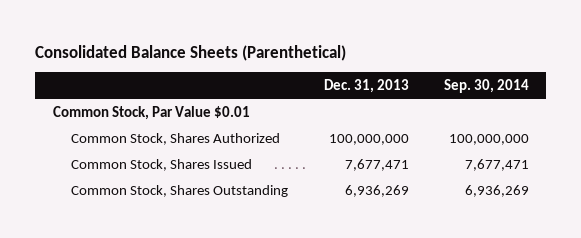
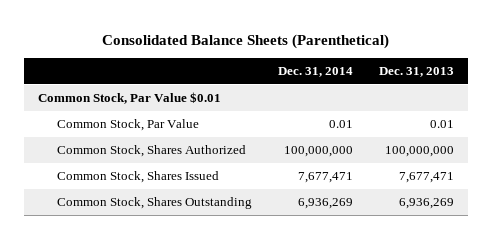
- | Dec. 31, 2013 | Sep. 30, 2014
+ | Dec. 31, 2014 | Dec. 31, 2013
+ Common Stock, Par Value | 0.01 | 0.01

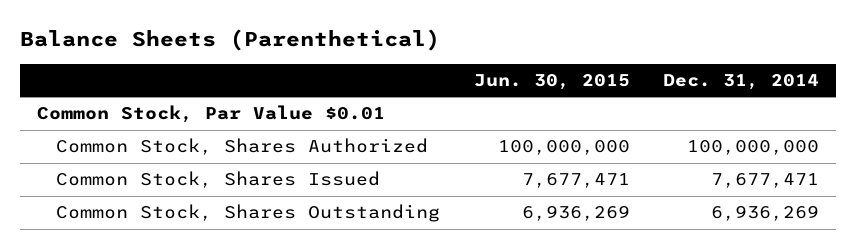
- Consolidated Balance Sheets (Parenthetical)
+ Balance Sheets (Parenthetical)
- | Dec. 31, 2014 | Dec. 31, 2013
+ | Jun. 30, 2015 | Dec. 31, 2014
- Common Stock, Par Value | 0.01 | 0.01

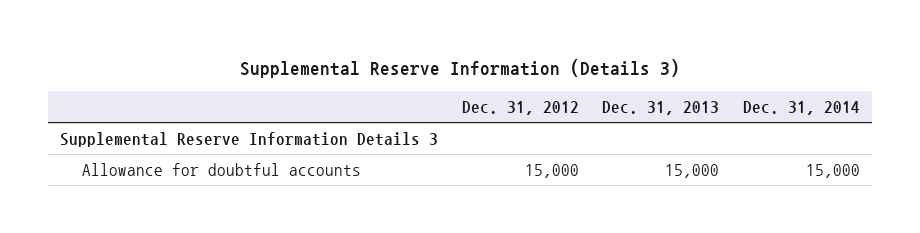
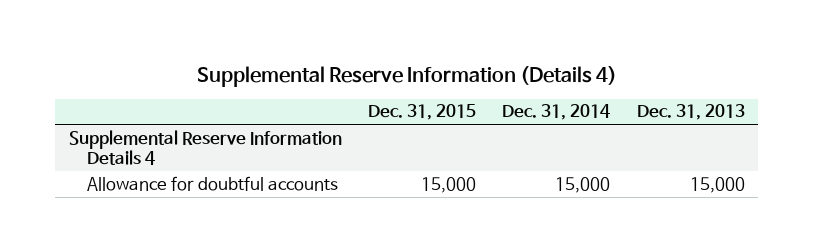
- Supplemental Reserve Information (Details 3)
+ Supplemental Reserve Information (Details 4)
- | Dec. 31, 2012 | Dec. 31, 2013 | Dec. 31, 2014
+ | Dec. 31, 2015 | Dec. 31, 2014 | Dec. 31, 2013
- Supplemental Reserve Information Details 3
+ Supplemental Reserve Information Details 4

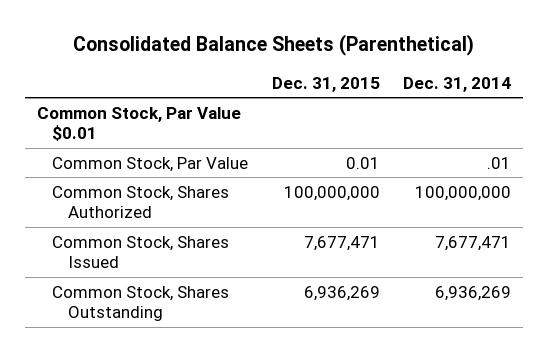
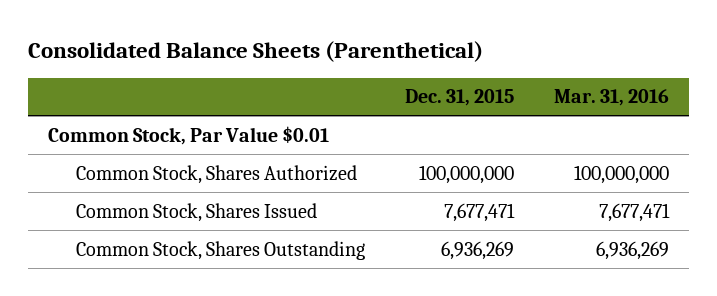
- | Dec. 31, 2015 | Dec. 31, 2014
+ | Dec. 31, 2015 | Mar. 31, 2016
- Common Stock, Par Value | 0.01 | .01

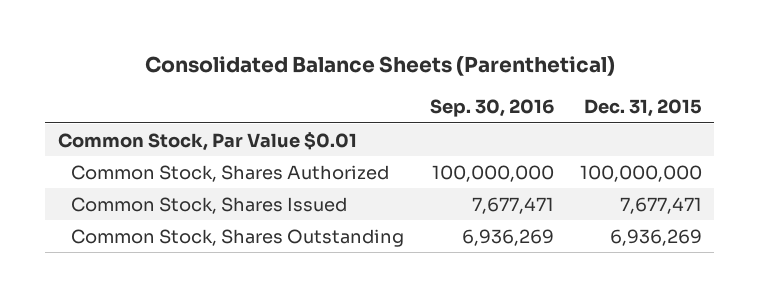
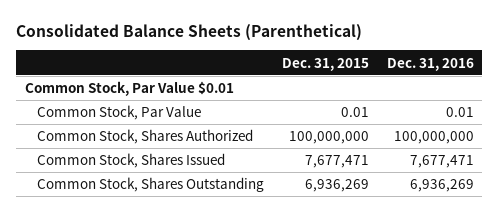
- | Sep. 30, 2016 | Dec. 31, 2015
+ | Dec. 31, 2015 | Dec. 31, 2016
+ Common Stock, Par Value | 0.01 | 0.01

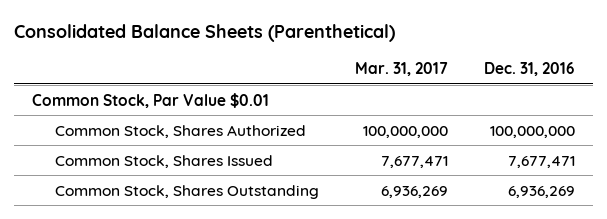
- | Dec. 31, 2015 | Dec. 31, 2016
+ | Mar. 31, 2017 | Dec. 31, 2016
- Common Stock, Par Value | 0.01 | 0.01

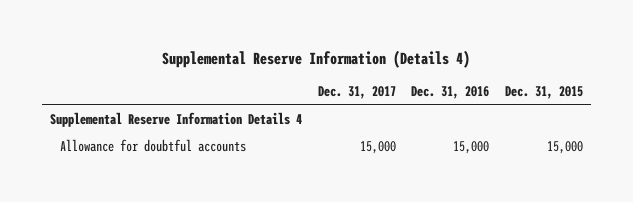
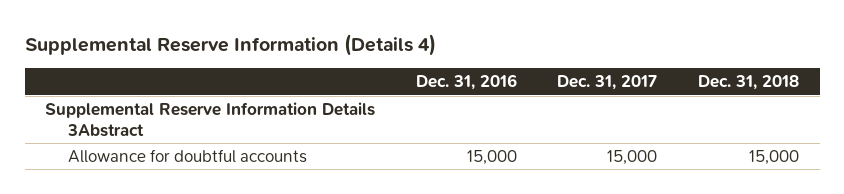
- | Dec. 31, 2017 | Dec. 31, 2016 | Dec. 31, 2015
+ | Dec. 31, 2016 | Dec. 31, 2017 | Dec. 31, 2018
- Supplemental Reserve Information Details 4
+ Supplemental Reserve Information Details 3Abstract

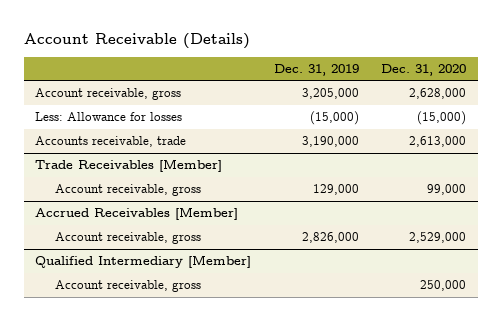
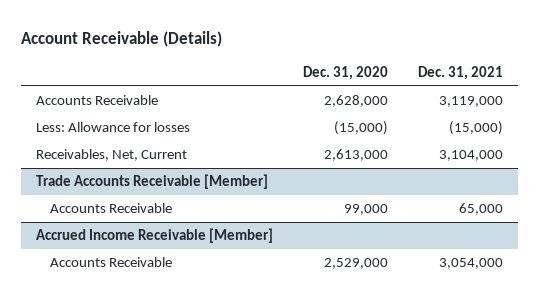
- | Dec. 31, 2019 | Dec. 31, 2020
+ | Dec. 31, 2020 | Dec. 31, 2021
- Account receivable, gross | 3,205,000 | 2,628,000
+ Accounts Receivable | 2,628,000 | 3,119,000
- Accounts receivable, trade | 3,190,000 | 2,613,000
- Trade Receivables [Member]
- Account receivable, gross | 129,000 | 99,000
- Accrued Receivables [Member]
- Account receivable, gross | 2,826,000 | 2,529,000
- Qualified Intermediary [Member]
- Account receivable, gross | | 250,000
+ Receivables, Net, Current | 2,613,000 | 3,104,000
+ Trade Accounts Receivable [Member]
+ Accounts Receivable | 99,000 | 65,000
+ Accrued Income Receivable [Member]
+ Accounts Receivable | 2,529,000 | 3,054,000

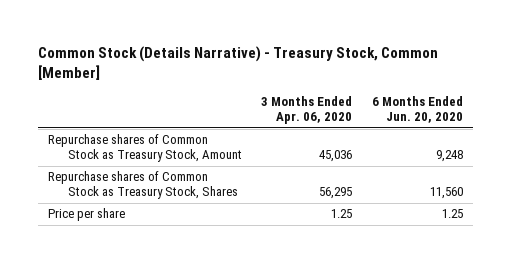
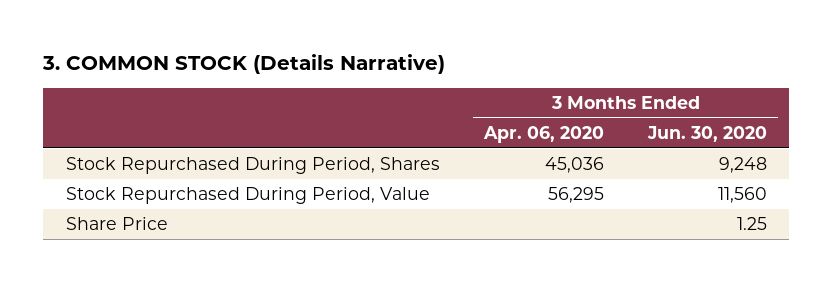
- Common Stock (Details Narrative) - Treasury Stock, Common [Member]
+ 3. COMMON STOCK (Details Narrative)
- | 3 Months Ended Apr. 06, 2020 | 6 Months Ended Jun. 20, 2020
+ | 3 Months Ended Apr. 06, 2020 | 3 Months Ended Jun. 30, 2020
- Repurchase shares of Common Stock as Treasury Stock, Amount | 45,036 | 9,248
- Repurchase shares of Common Stock as Treasury Stock, Shares | 56,295 | 11,560
- Price per share | 1.25 | 1.25
+ Stock Repurchased During Period, Shares | 45,036 | 9,248
+ Stock Repurchased During Period, Value | 56,295 | 11,560
+ Share Price | | 1.25

